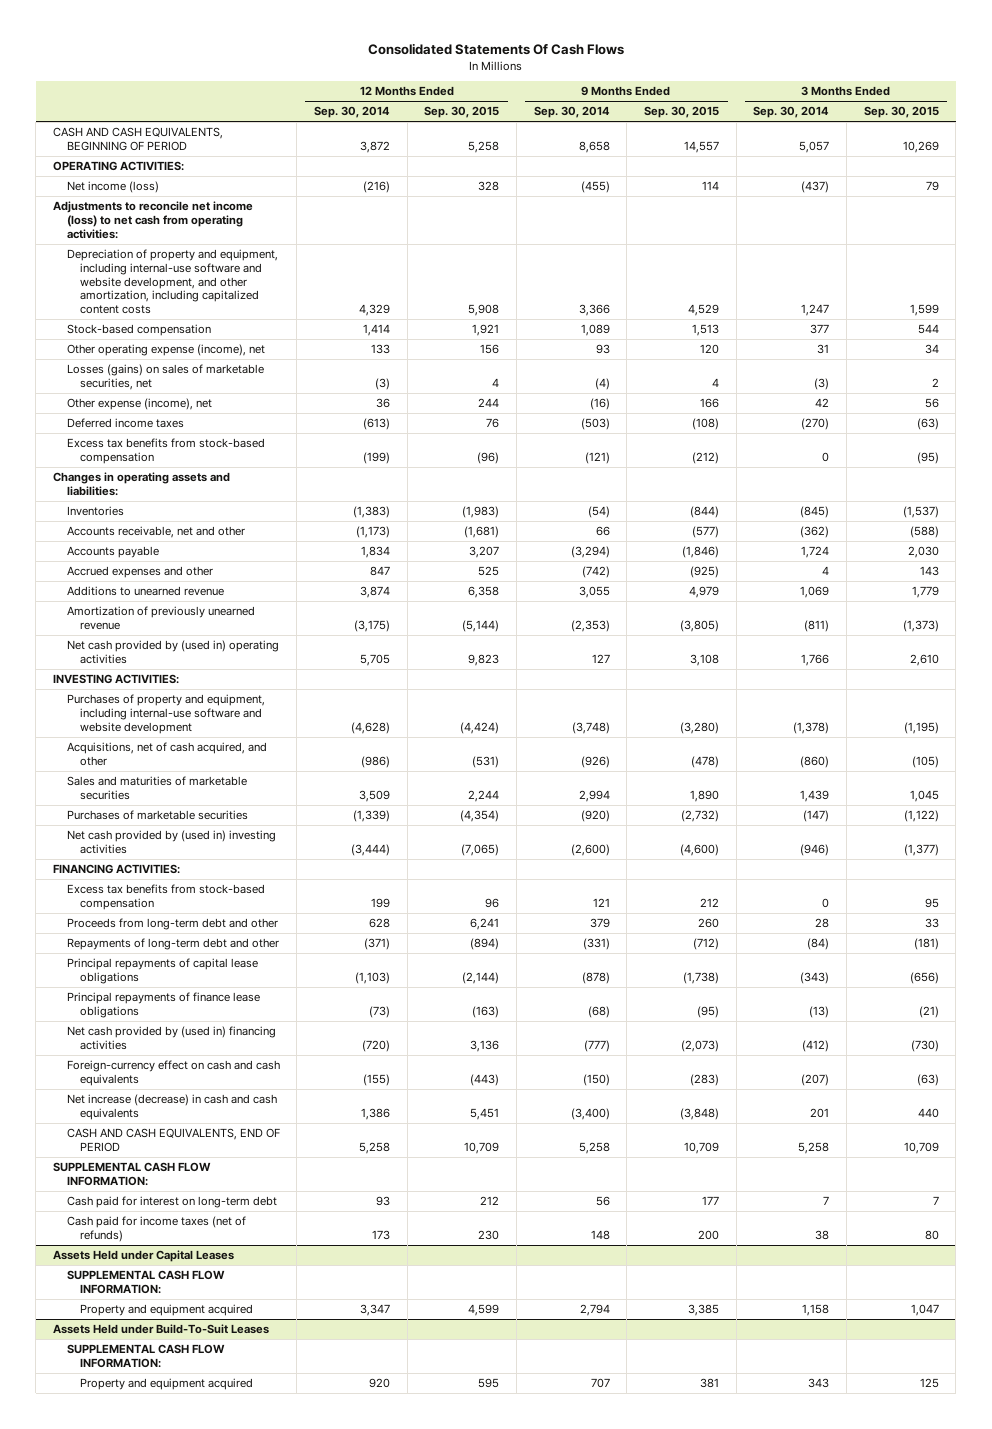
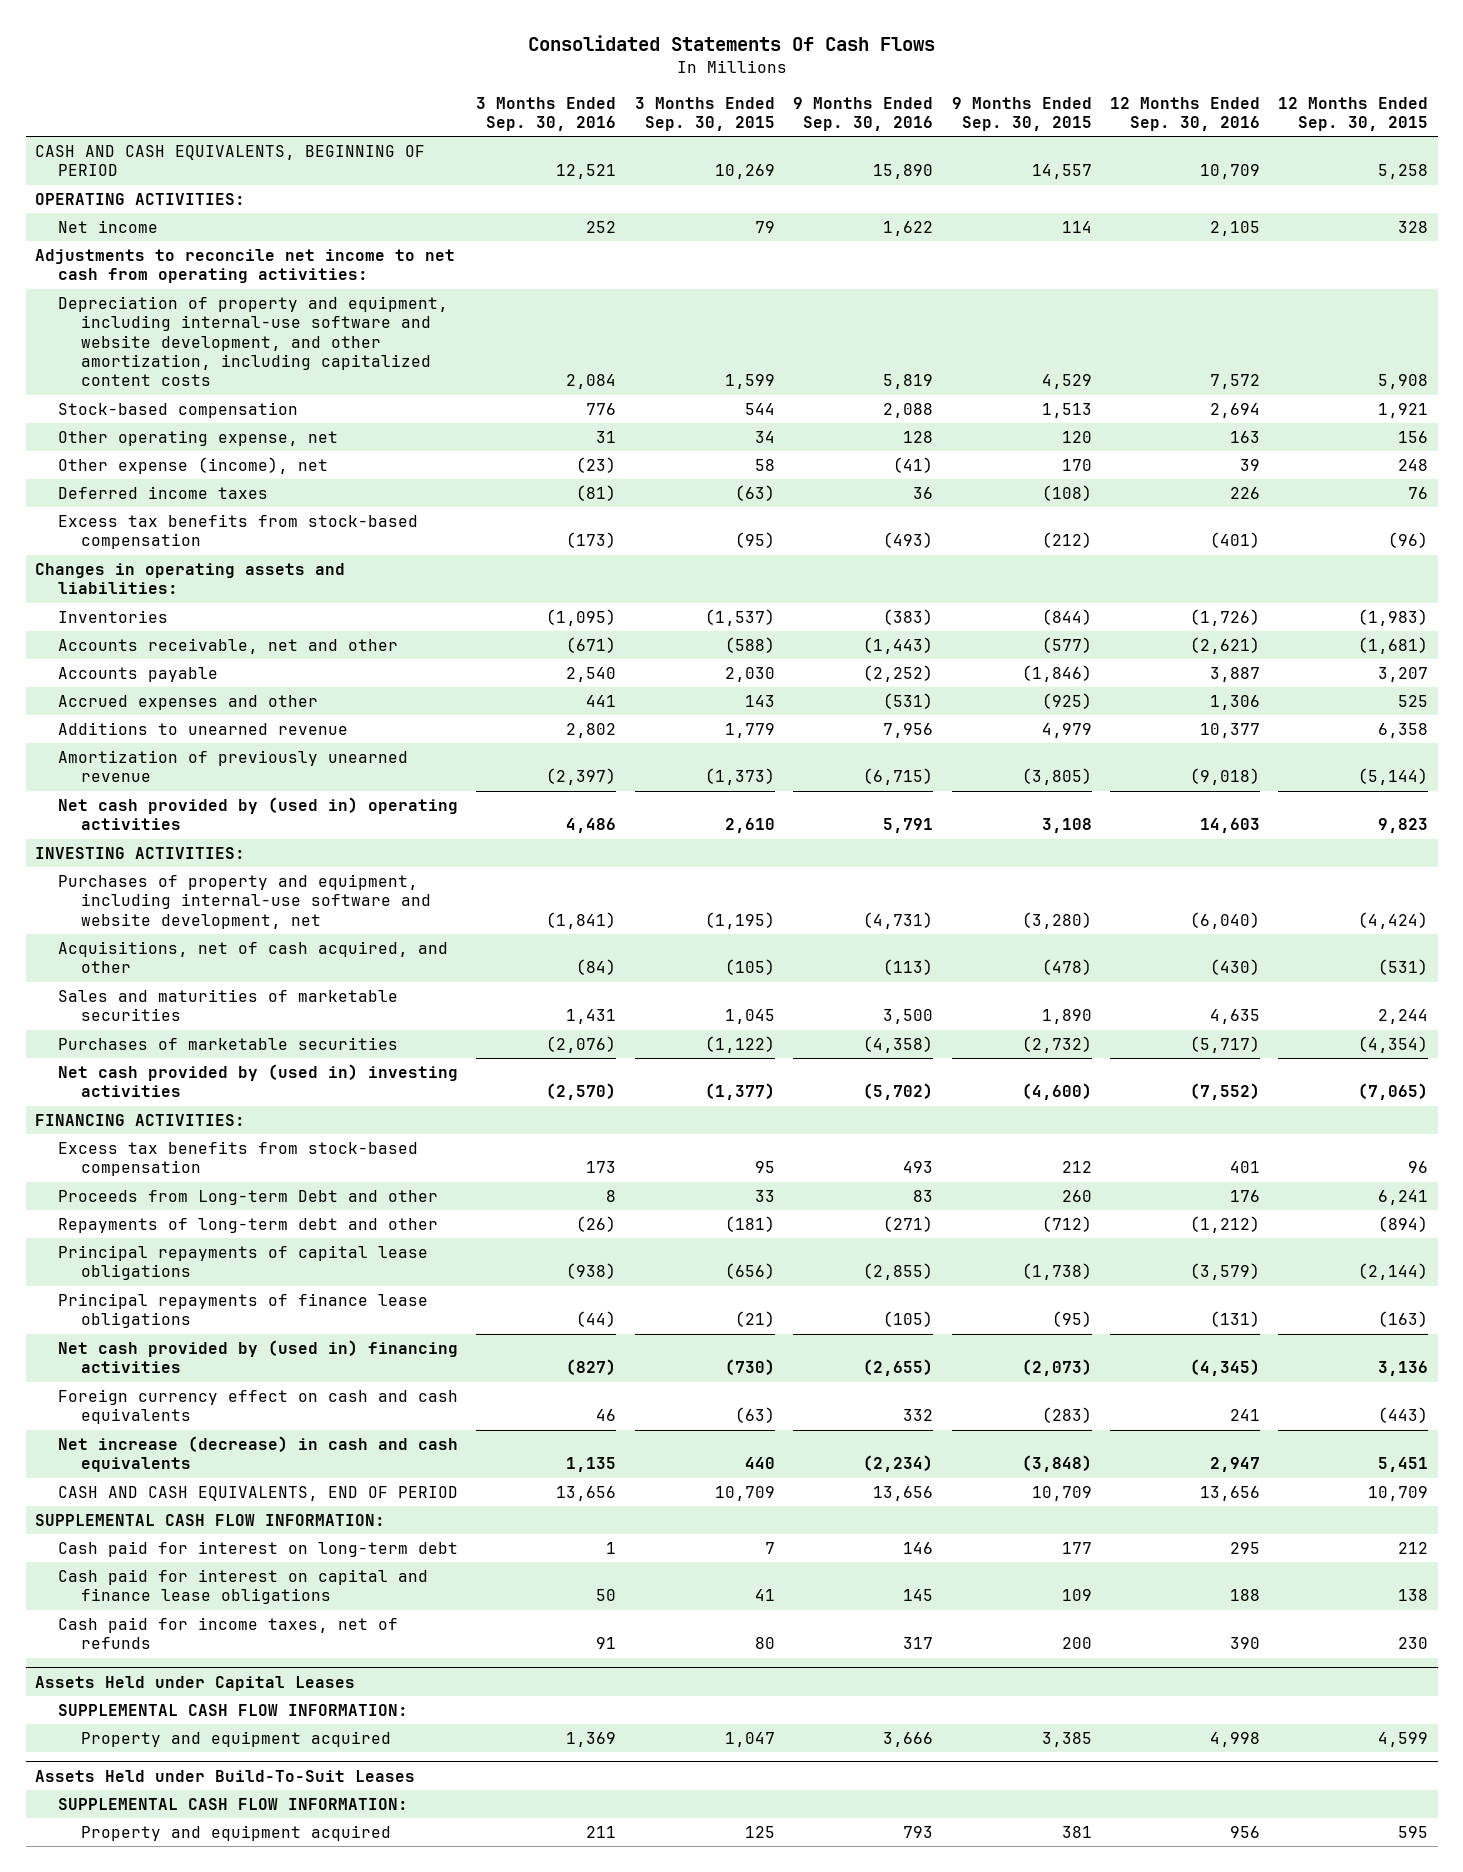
- | 12 Months Ended Sep. 30, 2014 | 12 Months Ended Sep. 30, 2015 | 9 Months Ended Sep. 30, 2014 | 9 Months Ended Sep. 30, 2015 | 3 Months Ended Sep. 30, 2014 | 3 Months Ended Sep. 30, 2015
+ | 3 Months Ended Sep. 30, 2016 | 3 Months Ended Sep. 30, 2015 | 9 Months Ended Sep. 30, 2016 | 9 Months Ended Sep. 30, 2015 | 12 Months Ended Sep. 30, 2016 | 12 Months Ended Sep. 30, 2015
- Net income (loss) | (216) | 328 | (455) | 114 | (437) | 79
- Adjustments to reconcile net income (loss) to net cash from operating activities:
+ Net income | 252 | 79 | 1,622 | 114 | 2,105 | 328
+ Adjustments to reconcile net income to net cash from operating activities:
- Other operating expense (income), net | 133 | 156 | 93 | 120 | 31 | 34
- Losses (gains) on sales of marketable securities, net | (3) | 4 | (4) | 4 | (3) | 2
- Other expense (income), net | 36 | 244 | (16) | 166 | 42 | 56
+ Other operating expense, net | 31 | 34 | 128 | 120 | 163 | 156
+ Other expense (income), net | (23) | 58 | (41) | 170 | 39 | 248
- Purchases of property and equipment, including internal-use software and website development | (4,628) | (4,424) | (3,748) | (3,280) | (1,378) | (1,195)
+ Purchases of property and equipment, including internal-use software and website development, net | (1,841) | (1,195) | (4,731) | (3,280) | (6,040) | (4,424)
- Proceeds from long-term debt and other | 628 | 6,241 | 379 | 260 | 28 | 33
+ Proceeds from Long-term Debt and other | 8 | 33 | 83 | 260 | 176 | 6,241
- Foreign-currency effect on cash and cash equivalents | (155) | (443) | (150) | (283) | (207) | (63)
+ Foreign currency effect on cash and cash equivalents | 46 | (63) | 332 | (283) | 241 | (443)
- Cash paid for income taxes (net of refunds) | 173 | 230 | 148 | 200 | 38 | 80
+ Cash paid for interest on capital and finance lease obligations | 50 | 41 | 145 | 109 | 188 | 138
+ Cash paid for income taxes, net of refunds | 91 | 80 | 317 | 200 | 390 | 230

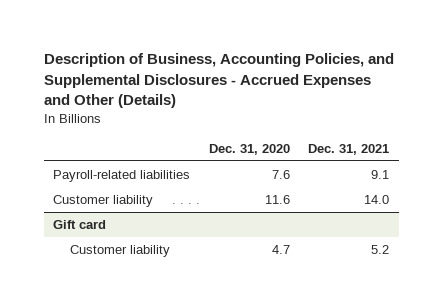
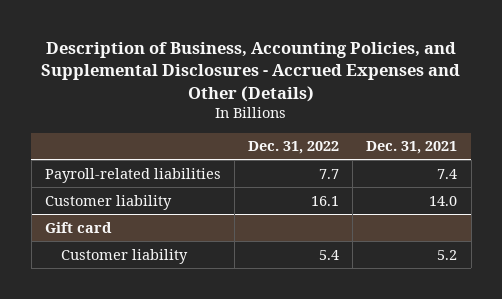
- | Dec. 31, 2020 | Dec. 31, 2021
+ | Dec. 31, 2022 | Dec. 31, 2021
- Payroll-related liabilities | 7.6 | 9.1
+ Payroll-related liabilities | 7.7 | 7.4

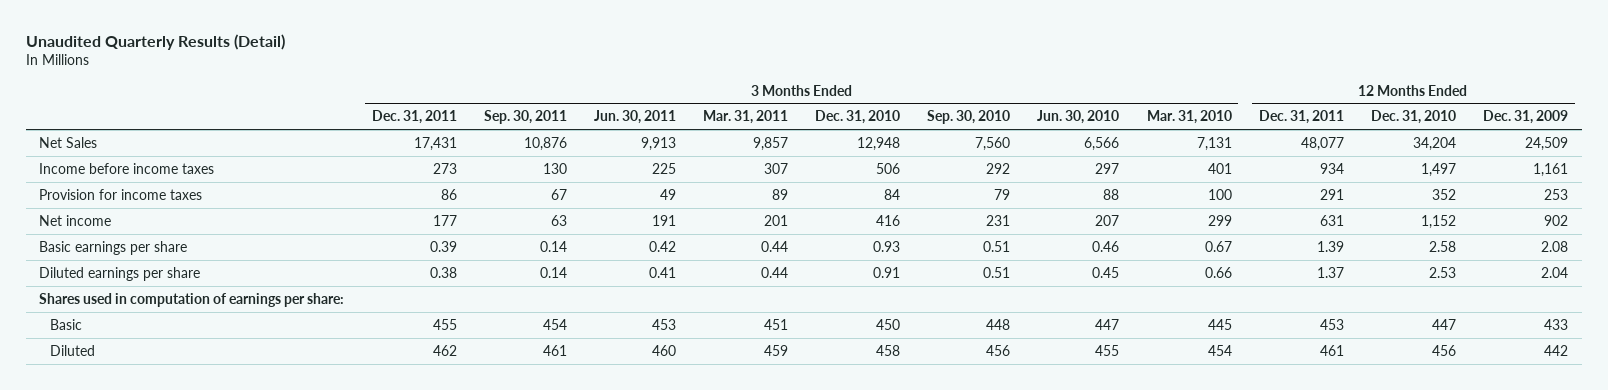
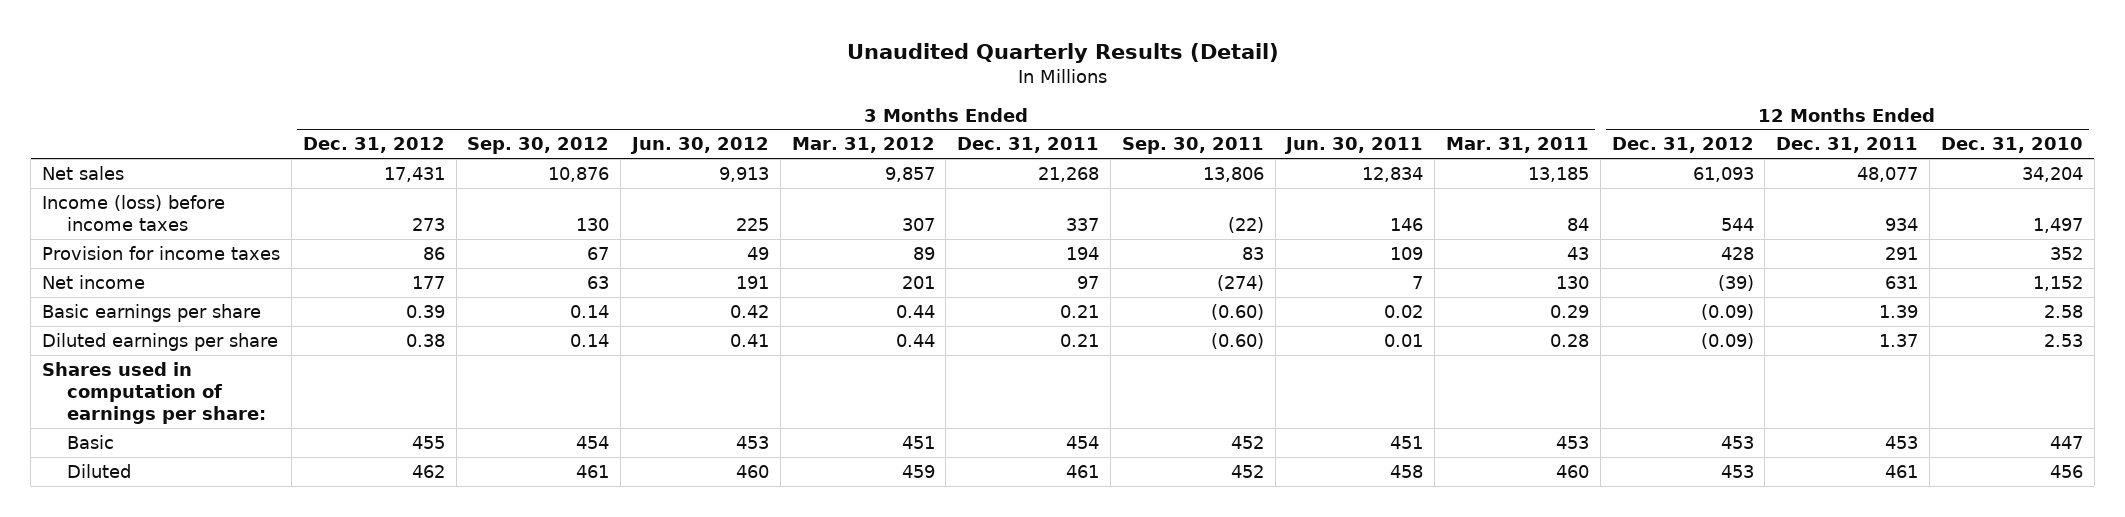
- | 3 Months Ended Dec. 31, 2011 | 3 Months Ended Sep. 30, 2011 | 3 Months Ended Jun. 30, 2011 | 3 Months Ended Mar. 31, 2011 | 3 Months Ended Dec. 31, 2010 | 3 Months Ended Sep. 30, 2010 | 3 Months Ended Jun. 30, 2010 | 3 Months Ended Mar. 31, 2010 | 12 Months Ended Dec. 31, 2011 | 12 Months Ended Dec. 31, 2010 | 12 Months Ended Dec. 31, 2009
+ | 3 Months Ended Dec. 31, 2012 | 3 Months Ended Sep. 30, 2012 | 3 Months Ended Jun. 30, 2012 | 3 Months Ended Mar. 31, 2012 | 3 Months Ended Dec. 31, 2011 | 3 Months Ended Sep. 30, 2011 | 3 Months Ended Jun. 30, 2011 | 3 Months Ended Mar. 31, 2011 | 12 Months Ended Dec. 31, 2012 | 12 Months Ended Dec. 31, 2011 | 12 Months Ended Dec. 31, 2010
- Net Sales | 17,431 | 10,876 | 9,913 | 9,857 | 12,948 | 7,560 | 6,566 | 7,131 | 48,077 | 34,204 | 24,509
- Income before income taxes | 273 | 130 | 225 | 307 | 506 | 292 | 297 | 401 | 934 | 1,497 | 1,161
- Provision for income taxes | 86 | 67 | 49 | 89 | 84 | 79 | 88 | 100 | 291 | 352 | 253
- Net income | 177 | 63 | 191 | 201 | 416 | 231 | 207 | 299 | 631 | 1,152 | 902
- Basic earnings per share | 0.39 | 0.14 | 0.42 | 0.44 | 0.93 | 0.51 | 0.46 | 0.67 | 1.39 | 2.58 | 2.08
- Diluted earnings per share | 0.38 | 0.14 | 0.41 | 0.44 | 0.91 | 0.51 | 0.45 | 0.66 | 1.37 | 2.53 | 2.04
+ Net sales | 17,431 | 10,876 | 9,913 | 9,857 | 21,268 | 13,806 | 12,834 | 13,185 | 61,093 | 48,077 | 34,204
+ Income (loss) before income taxes | 273 | 130 | 225 | 307 | 337 | (22) | 146 | 84 | 544 | 934 | 1,497
+ Provision for income taxes | 86 | 67 | 49 | 89 | 194 | 83 | 109 | 43 | 428 | 291 | 352
+ Net income | 177 | 63 | 191 | 201 | 97 | (274) | 7 | 130 | (39) | 631 | 1,152
+ Basic earnings per share | 0.39 | 0.14 | 0.42 | 0.44 | 0.21 | (0.60) | 0.02 | 0.29 | (0.09) | 1.39 | 2.58
+ Diluted earnings per share | 0.38 | 0.14 | 0.41 | 0.44 | 0.21 | (0.60) | 0.01 | 0.28 | (0.09) | 1.37 | 2.53
- Basic | 455 | 454 | 453 | 451 | 450 | 448 | 447 | 445 | 453 | 447 | 433
- Diluted | 462 | 461 | 460 | 459 | 458 | 456 | 455 | 454 | 461 | 456 | 442
+ Basic | 455 | 454 | 453 | 451 | 454 | 452 | 451 | 453 | 453 | 453 | 447
+ Diluted | 462 | 461 | 460 | 459 | 461 | 452 | 458 | 460 | 453 | 461 | 456

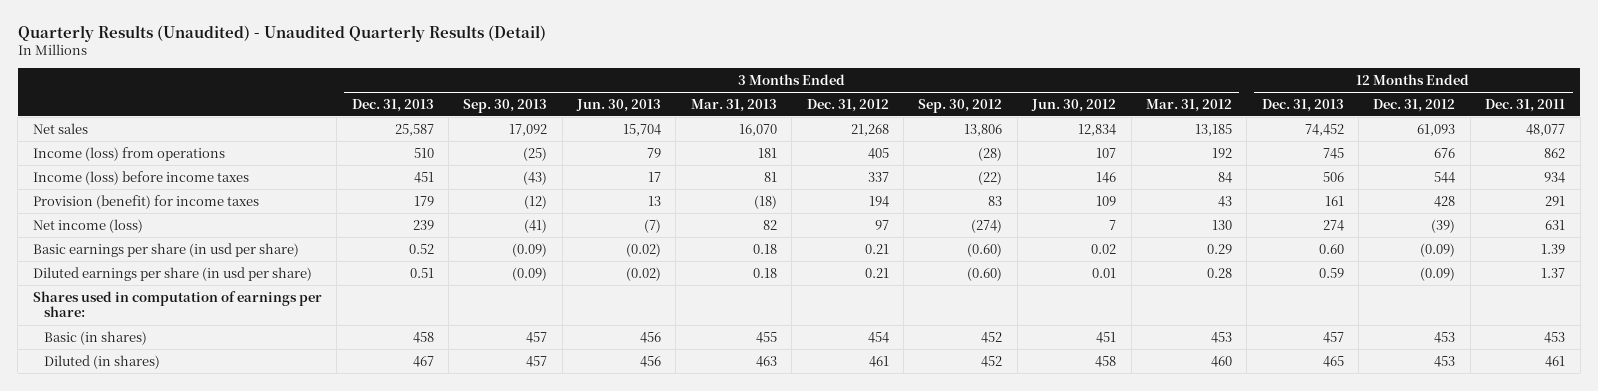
- Unaudited Quarterly Results (Detail)
+ Quarterly Results (Unaudited) - Unaudited Quarterly Results (Detail)
- | 3 Months Ended Dec. 31, 2012 | 3 Months Ended Sep. 30, 2012 | 3 Months Ended Jun. 30, 2012 | 3 Months Ended Mar. 31, 2012 | 3 Months Ended Dec. 31, 2011 | 3 Months Ended Sep. 30, 2011 | 3 Months Ended Jun. 30, 2011 | 3 Months Ended Mar. 31, 2011 | 12 Months Ended Dec. 31, 2012 | 12 Months Ended Dec. 31, 2011 | 12 Months Ended Dec. 31, 2010
+ | 3 Months Ended Dec. 31, 2013 | 3 Months Ended Sep. 30, 2013 | 3 Months Ended Jun. 30, 2013 | 3 Months Ended Mar. 31, 2013 | 3 Months Ended Dec. 31, 2012 | 3 Months Ended Sep. 30, 2012 | 3 Months Ended Jun. 30, 2012 | 3 Months Ended Mar. 31, 2012 | 12 Months Ended Dec. 31, 2013 | 12 Months Ended Dec. 31, 2012 | 12 Months Ended Dec. 31, 2011
- Net sales | 17,431 | 10,876 | 9,913 | 9,857 | 21,268 | 13,806 | 12,834 | 13,185 | 61,093 | 48,077 | 34,204
- Income (loss) before income taxes | 273 | 130 | 225 | 307 | 337 | (22) | 146 | 84 | 544 | 934 | 1,497
- Provision for income taxes | 86 | 67 | 49 | 89 | 194 | 83 | 109 | 43 | 428 | 291 | 352
- Net income | 177 | 63 | 191 | 201 | 97 | (274) | 7 | 130 | (39) | 631 | 1,152
- Basic earnings per share | 0.39 | 0.14 | 0.42 | 0.44 | 0.21 | (0.60) | 0.02 | 0.29 | (0.09) | 1.39 | 2.58
- Diluted earnings per share | 0.38 | 0.14 | 0.41 | 0.44 | 0.21 | (0.60) | 0.01 | 0.28 | (0.09) | 1.37 | 2.53
+ Net sales | 25,587 | 17,092 | 15,704 | 16,070 | 21,268 | 13,806 | 12,834 | 13,185 | 74,452 | 61,093 | 48,077
+ Income (loss) from operations | 510 | (25) | 79 | 181 | 405 | (28) | 107 | 192 | 745 | 676 | 862
+ Income (loss) before income taxes | 451 | (43) | 17 | 81 | 337 | (22) | 146 | 84 | 506 | 544 | 934
+ Provision (benefit) for income taxes | 179 | (12) | 13 | (18) | 194 | 83 | 109 | 43 | 161 | 428 | 291
+ Net income (loss) | 239 | (41) | (7) | 82 | 97 | (274) | 7 | 130 | 274 | (39) | 631
+ Basic earnings per share (in usd per share) | 0.52 | (0.09) | (0.02) | 0.18 | 0.21 | (0.60) | 0.02 | 0.29 | 0.60 | (0.09) | 1.39
+ Diluted earnings per share (in usd per share) | 0.51 | (0.09) | (0.02) | 0.18 | 0.21 | (0.60) | 0.01 | 0.28 | 0.59 | (0.09) | 1.37
- Basic | 455 | 454 | 453 | 451 | 454 | 452 | 451 | 453 | 453 | 453 | 447
- Diluted | 462 | 461 | 460 | 459 | 461 | 452 | 458 | 460 | 453 | 461 | 456
+ Basic (in shares) | 458 | 457 | 456 | 455 | 454 | 452 | 451 | 453 | 457 | 453 | 453
+ Diluted (in shares) | 467 | 457 | 456 | 463 | 461 | 452 | 458 | 460 | 465 | 453 | 461

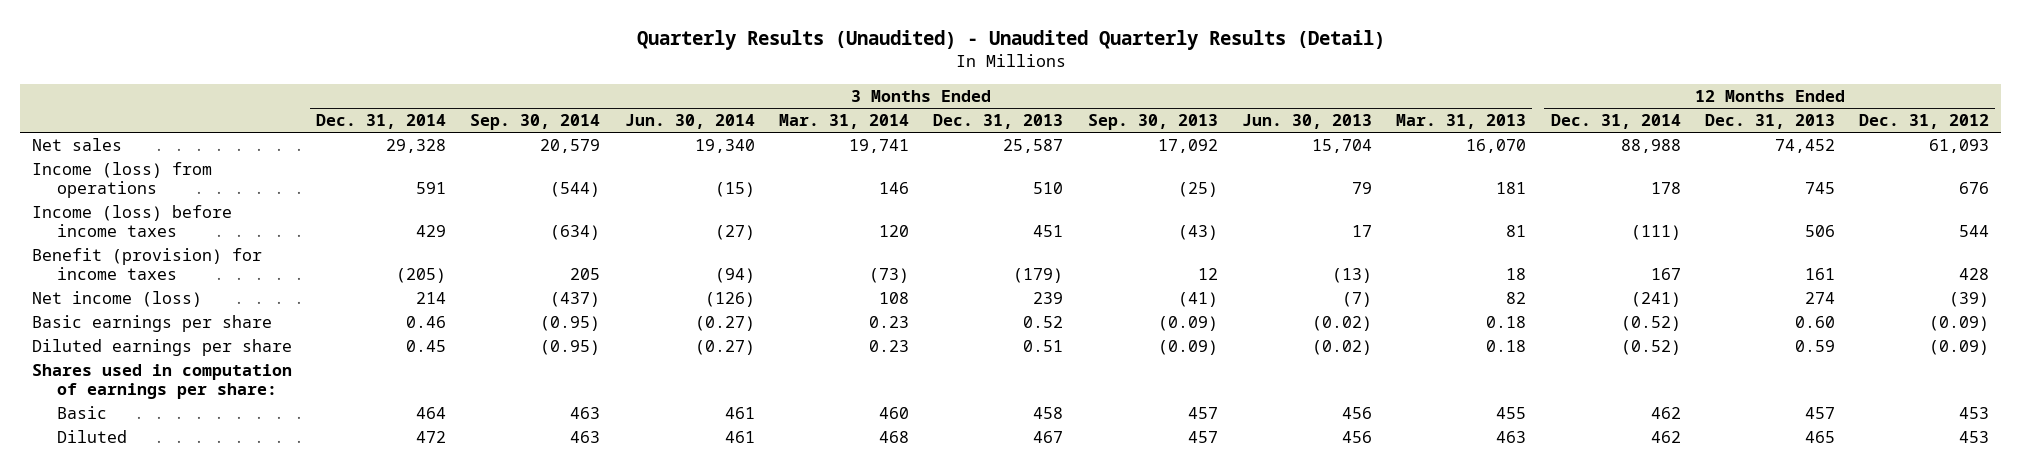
- | 3 Months Ended Dec. 31, 2013 | 3 Months Ended Sep. 30, 2013 | 3 Months Ended Jun. 30, 2013 | 3 Months Ended Mar. 31, 2013 | 3 Months Ended Dec. 31, 2012 | 3 Months Ended Sep. 30, 2012 | 3 Months Ended Jun. 30, 2012 | 3 Months Ended Mar. 31, 2012 | 12 Months Ended Dec. 31, 2013 | 12 Months Ended Dec. 31, 2012 | 12 Months Ended Dec. 31, 2011
+ | 3 Months Ended Dec. 31, 2014 | 3 Months Ended Sep. 30, 2014 | 3 Months Ended Jun. 30, 2014 | 3 Months Ended Mar. 31, 2014 | 3 Months Ended Dec. 31, 2013 | 3 Months Ended Sep. 30, 2013 | 3 Months Ended Jun. 30, 2013 | 3 Months Ended Mar. 31, 2013 | 12 Months Ended Dec. 31, 2014 | 12 Months Ended Dec. 31, 2013 | 12 Months Ended Dec. 31, 2012
- Provision (benefit) for income taxes | 179 | (12) | 13 | (18) | 194 | 83 | 109 | 43 | 161 | 428 | 291
+ Benefit (provision) for income taxes | (205) | 205 | (94) | (73) | (179) | 12 | (13) | 18 | 167 | 161 | 428
- Basic earnings per share (in usd per share) | 0.52 | (0.09) | (0.02) | 0.18 | 0.21 | (0.60) | 0.02 | 0.29 | 0.60 | (0.09) | 1.39
- Diluted earnings per share (in usd per share) | 0.51 | (0.09) | (0.02) | 0.18 | 0.21 | (0.60) | 0.01 | 0.28 | 0.59 | (0.09) | 1.37
+ Basic earnings per share | 0.46 | (0.95) | (0.27) | 0.23 | 0.52 | (0.09) | (0.02) | 0.18 | (0.52) | 0.60 | (0.09)
+ Diluted earnings per share | 0.45 | (0.95) | (0.27) | 0.23 | 0.51 | (0.09) | (0.02) | 0.18 | (0.52) | 0.59 | (0.09)
- Basic (in shares) | 458 | 457 | 456 | 455 | 454 | 452 | 451 | 453 | 457 | 453 | 453
- Diluted (in shares) | 467 | 457 | 456 | 463 | 461 | 452 | 458 | 460 | 465 | 453 | 461
+ Basic | 464 | 463 | 461 | 460 | 458 | 457 | 456 | 455 | 462 | 457 | 453
+ Diluted | 472 | 463 | 461 | 468 | 467 | 457 | 456 | 463 | 462 | 465 | 453

